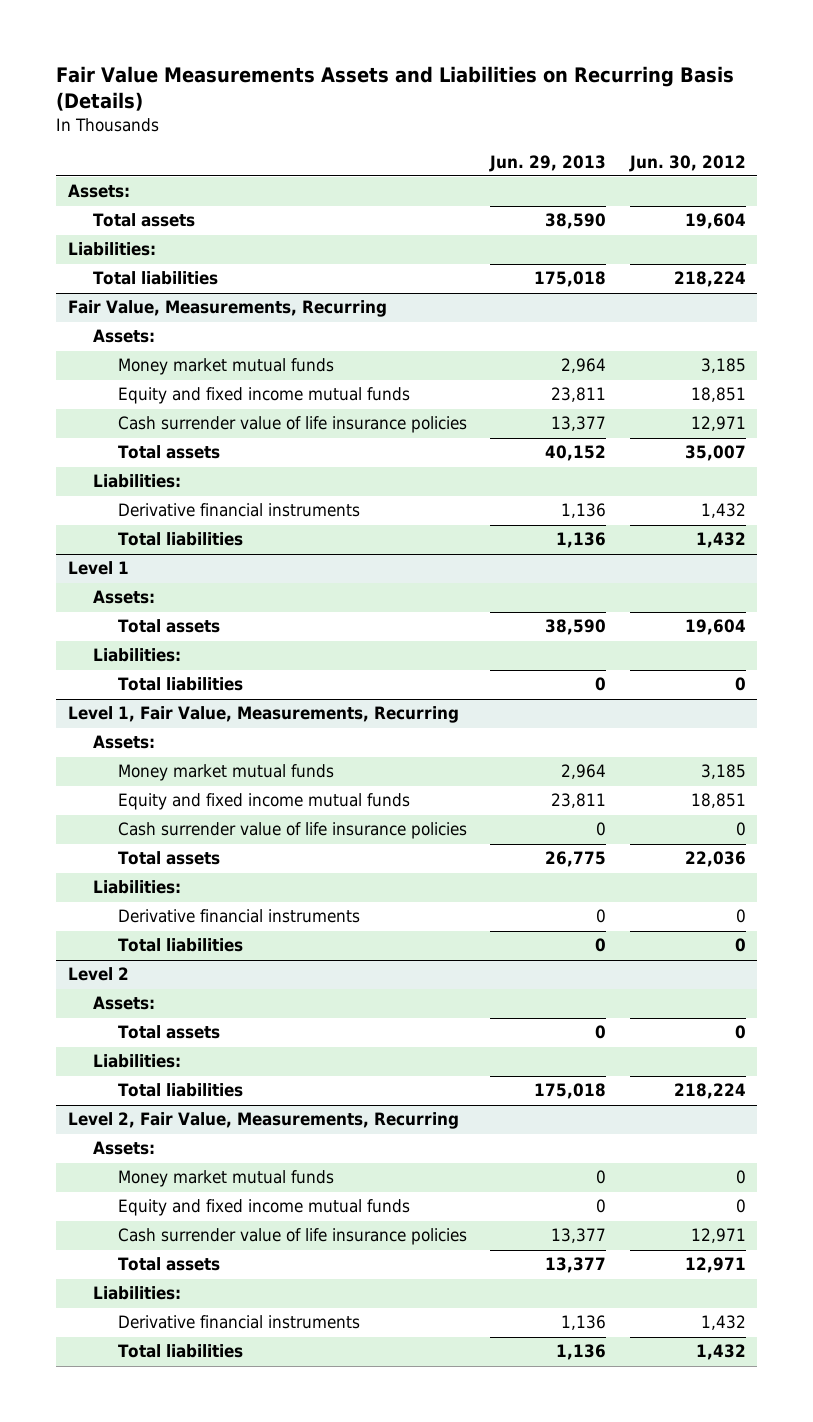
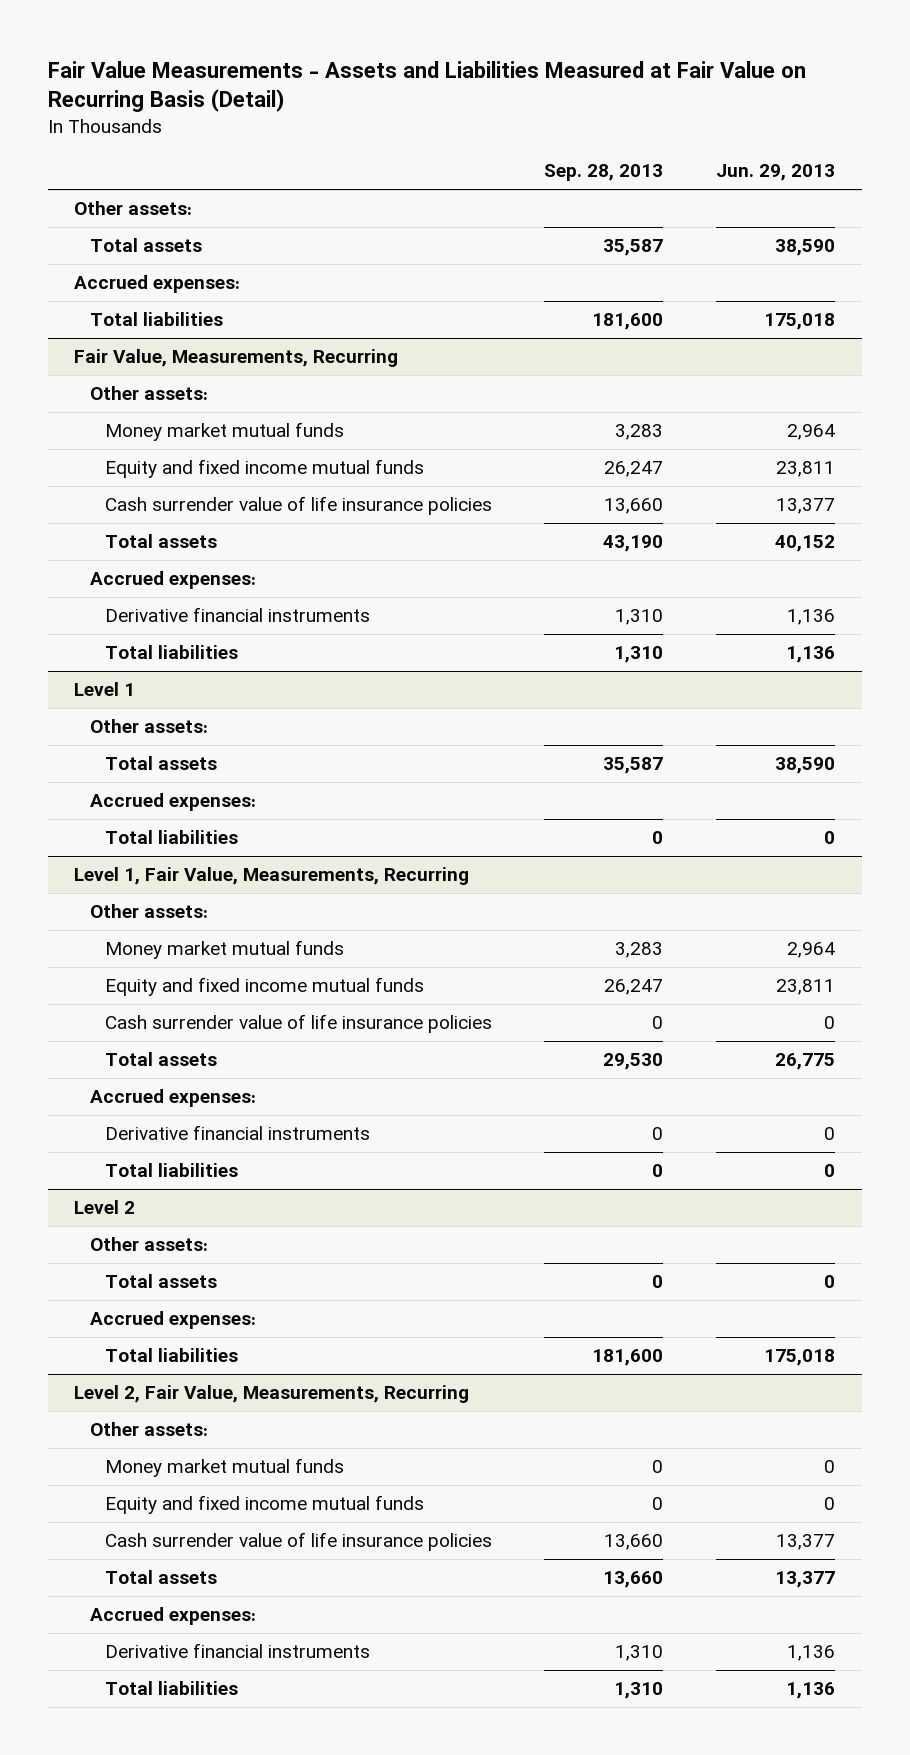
- Fair Value Measurements Assets and Liabilities on Recurring Basis (Details)
+ Fair Value Measurements - Assets and Liabilities Measured at Fair Value on Recurring Basis (Detail)
- | Jun. 29, 2013 | Jun. 30, 2012
+ | Sep. 28, 2013 | Jun. 29, 2013
- Assets:
+ Other assets:
- Liabilities:
+ Accrued expenses:
@ Fair Value, Measurements, Recurring
- Assets:
+ Other assets:
- Liabilities:
+ Accrued expenses:
@ Level 1
- Assets:
+ Other assets:
- Liabilities:
+ Accrued expenses:
@ Level 1, Fair Value, Measurements, Recurring
- Assets:
+ Other assets:
- Liabilities:
+ Accrued expenses:
@ Level 2
- Assets:
+ Other assets:
- Liabilities:
+ Accrued expenses:
@ Level 2, Fair Value, Measurements, Recurring
- Assets:
+ Other assets:
- Liabilities:
+ Accrued expenses:

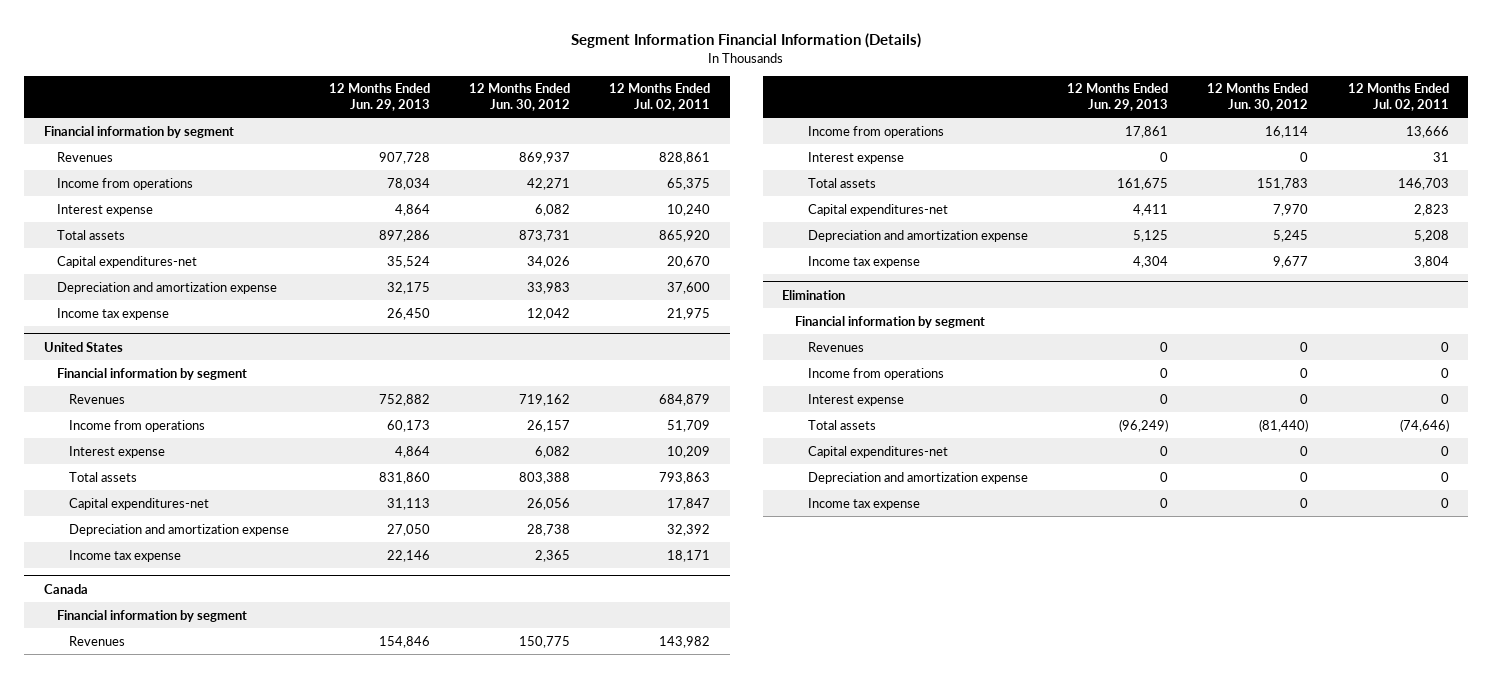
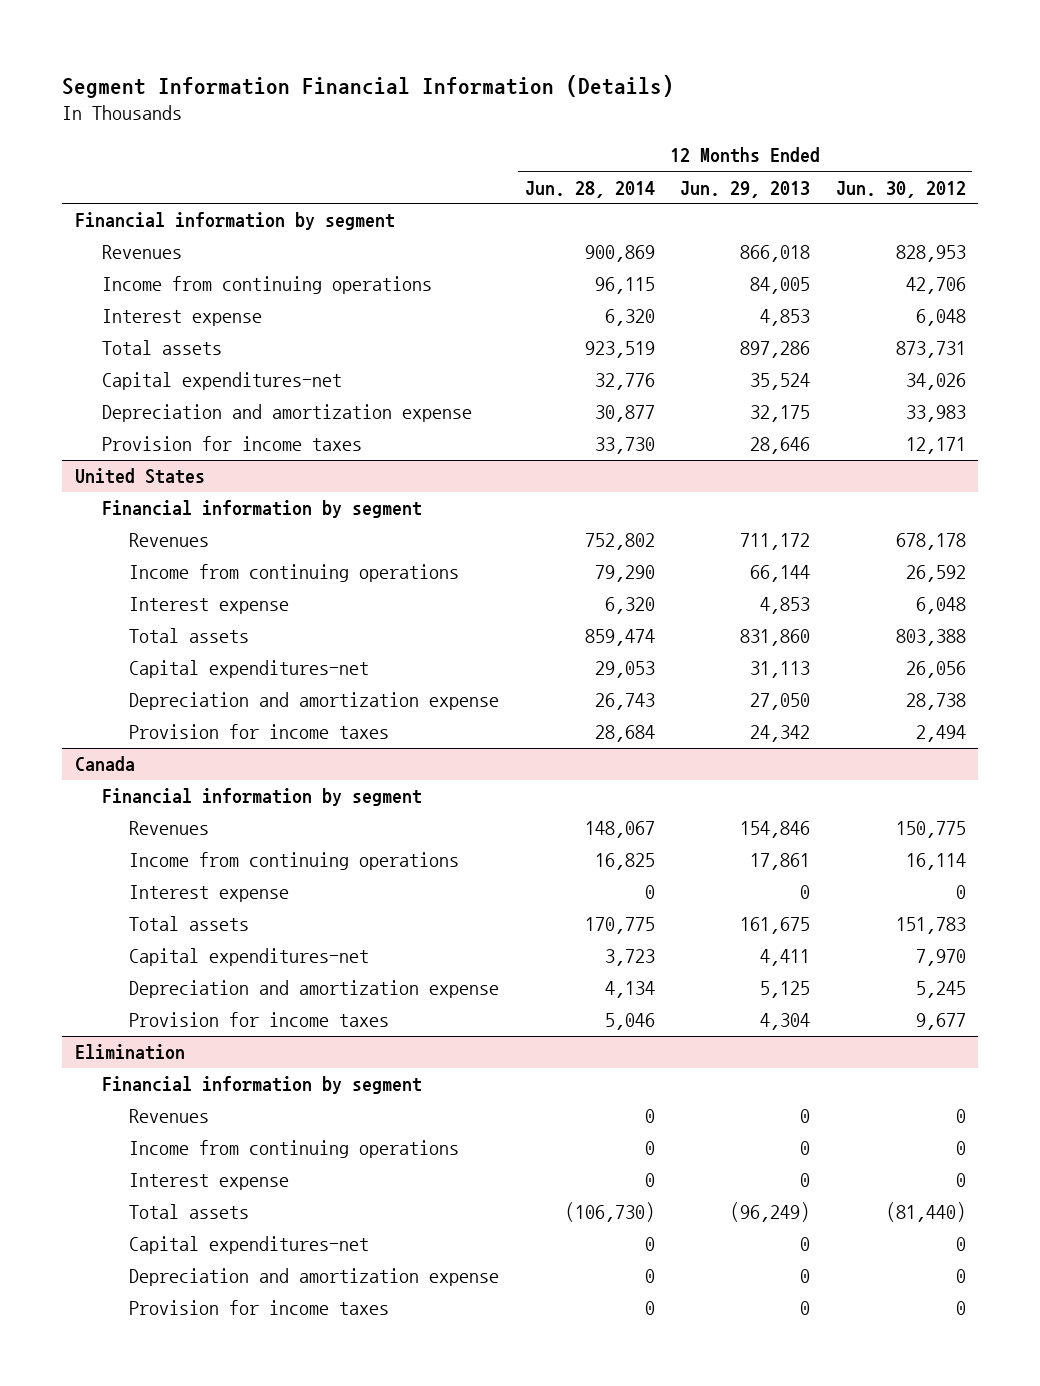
- | 12 Months Ended Jun. 29, 2013 | 12 Months Ended Jun. 30, 2012 | 12 Months Ended Jul. 02, 2011
+ | 12 Months Ended Jun. 28, 2014 | 12 Months Ended Jun. 29, 2013 | 12 Months Ended Jun. 30, 2012
- Revenues | 907,728 | 869,937 | 828,861
- Income from operations | 78,034 | 42,271 | 65,375
- Interest expense | 4,864 | 6,082 | 10,240
+ Revenues | 900,869 | 866,018 | 828,953
+ Income from continuing operations | 96,115 | 84,005 | 42,706
+ Interest expense | 6,320 | 4,853 | 6,048
- Income tax expense | 26,450 | 12,042 | 21,975
+ Provision for income taxes | 33,730 | 28,646 | 12,171
@ United States
- Revenues | 752,882 | 719,162 | 684,879
- Income from operations | 60,173 | 26,157 | 51,709
- Interest expense | 4,864 | 6,082 | 10,209
+ Revenues | 752,802 | 711,172 | 678,178
+ Income from continuing operations | 79,290 | 66,144 | 26,592
+ Interest expense | 6,320 | 4,853 | 6,048
- Income tax expense | 22,146 | 2,365 | 18,171
+ Provision for income taxes | 28,684 | 24,342 | 2,494
@ Canada
- Income from operations | 17,861 | 16,114 | 13,666
+ Income from continuing operations | 16,825 | 17,861 | 16,114
- Income tax expense | 4,304 | 9,677 | 3,804
+ Provision for income taxes | 5,046 | 4,304 | 9,677
@ Elimination
- Income from operations | 0 | 0 | 0
+ Income from continuing operations | 0 | 0 | 0
- Income tax expense | 0 | 0 | 0
+ Provision for income taxes | 0 | 0 | 0

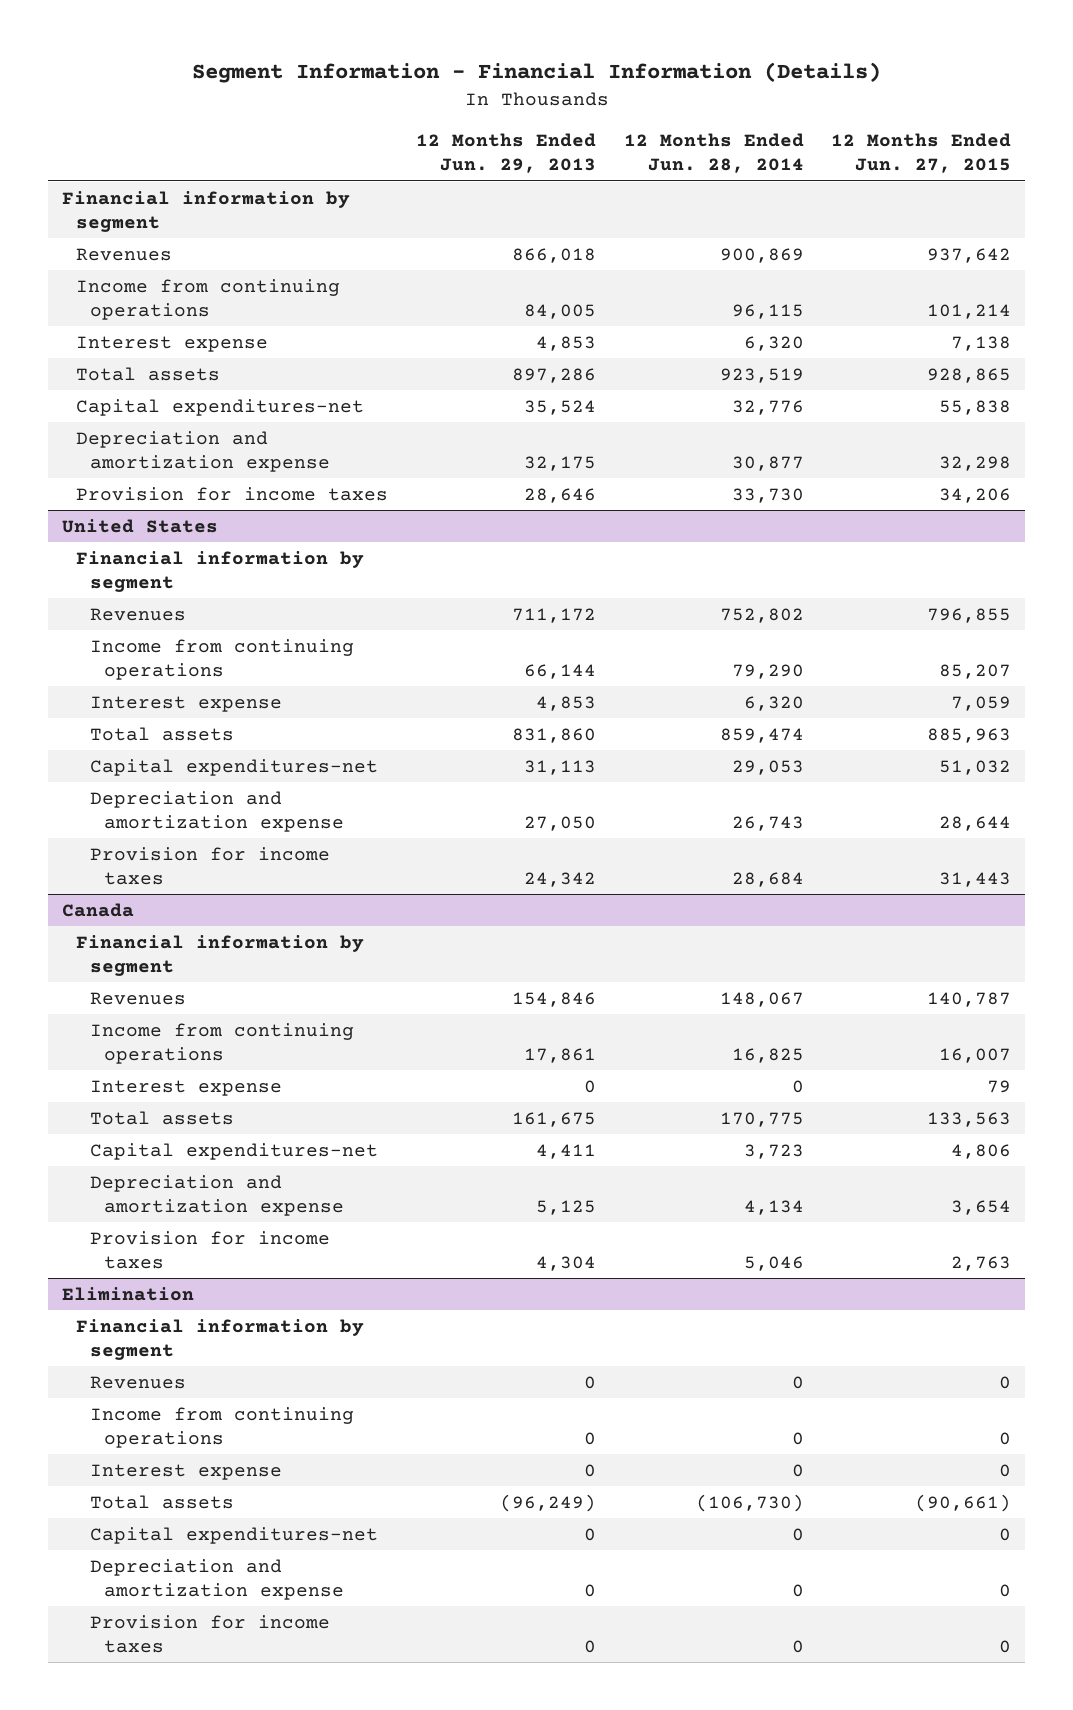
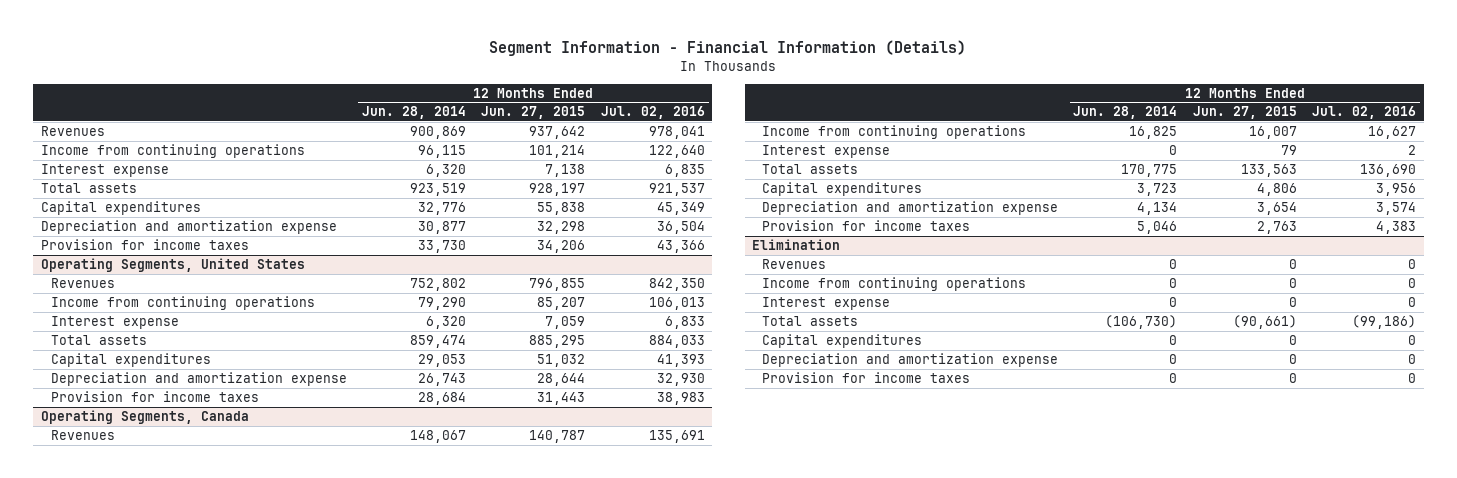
- | 12 Months Ended Jun. 29, 2013 | 12 Months Ended Jun. 28, 2014 | 12 Months Ended Jun. 27, 2015
+ | 12 Months Ended Jun. 28, 2014 | 12 Months Ended Jun. 27, 2015 | 12 Months Ended Jul. 02, 2016
- Financial information by segment
- Total assets | 897,286 | 923,519 | 928,865
- Capital expenditures-net | 35,524 | 32,776 | 55,838
+ Total assets | 923,519 | 928,197 | 921,537
+ Capital expenditures | 32,776 | 55,838 | 45,349
- United States
- Financial information by segment
+ Operating Segments, United States
- Total assets | 831,860 | 859,474 | 885,963
- Capital expenditures-net | 31,113 | 29,053 | 51,032
+ Total assets | 859,474 | 885,295 | 884,033
+ Capital expenditures | 29,053 | 51,032 | 41,393
- Canada
- Financial information by segment
+ Operating Segments, Canada
- Capital expenditures-net | 4,411 | 3,723 | 4,806
+ Capital expenditures | 3,723 | 4,806 | 3,956
@ Elimination
- Financial information by segment
- Capital expenditures-net | 0 | 0 | 0
+ Capital expenditures | 0 | 0 | 0

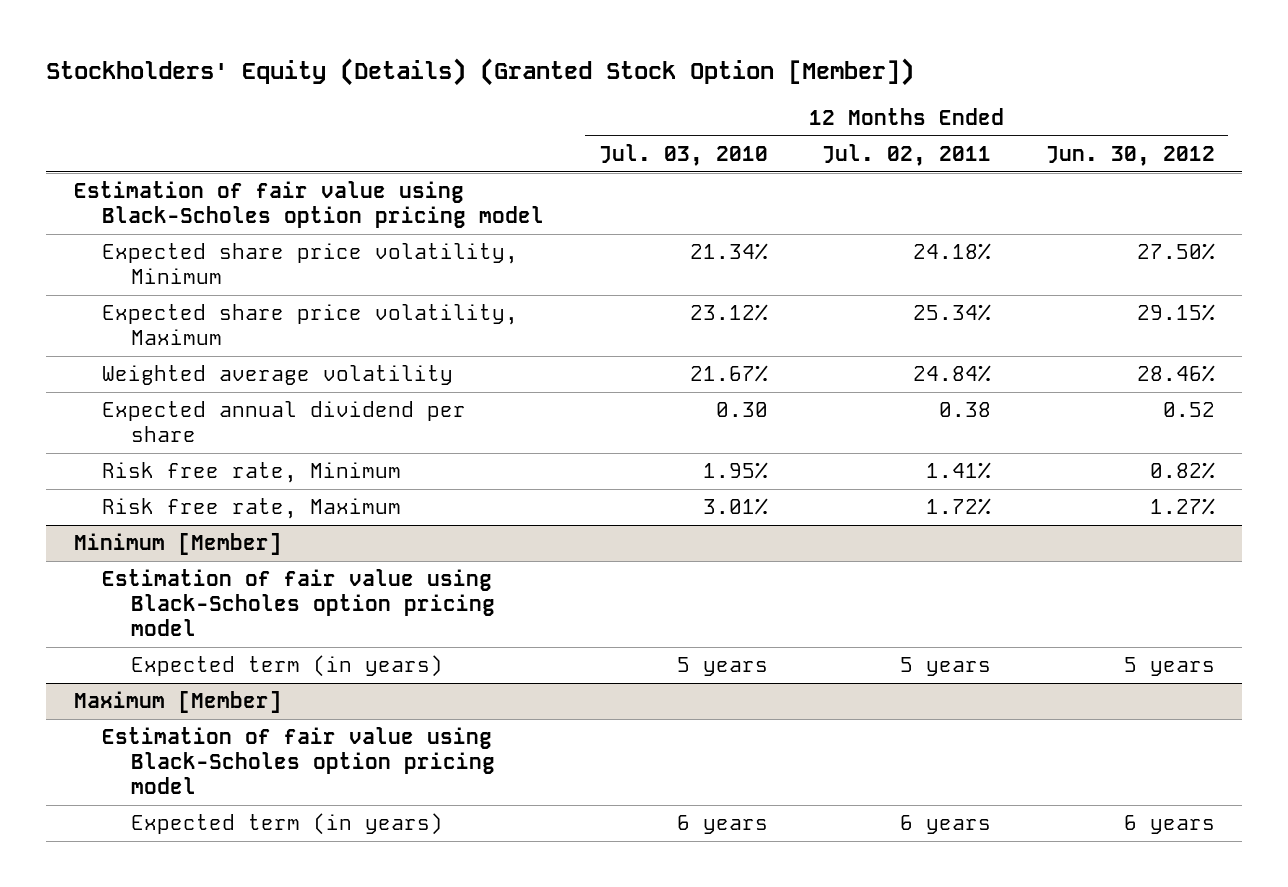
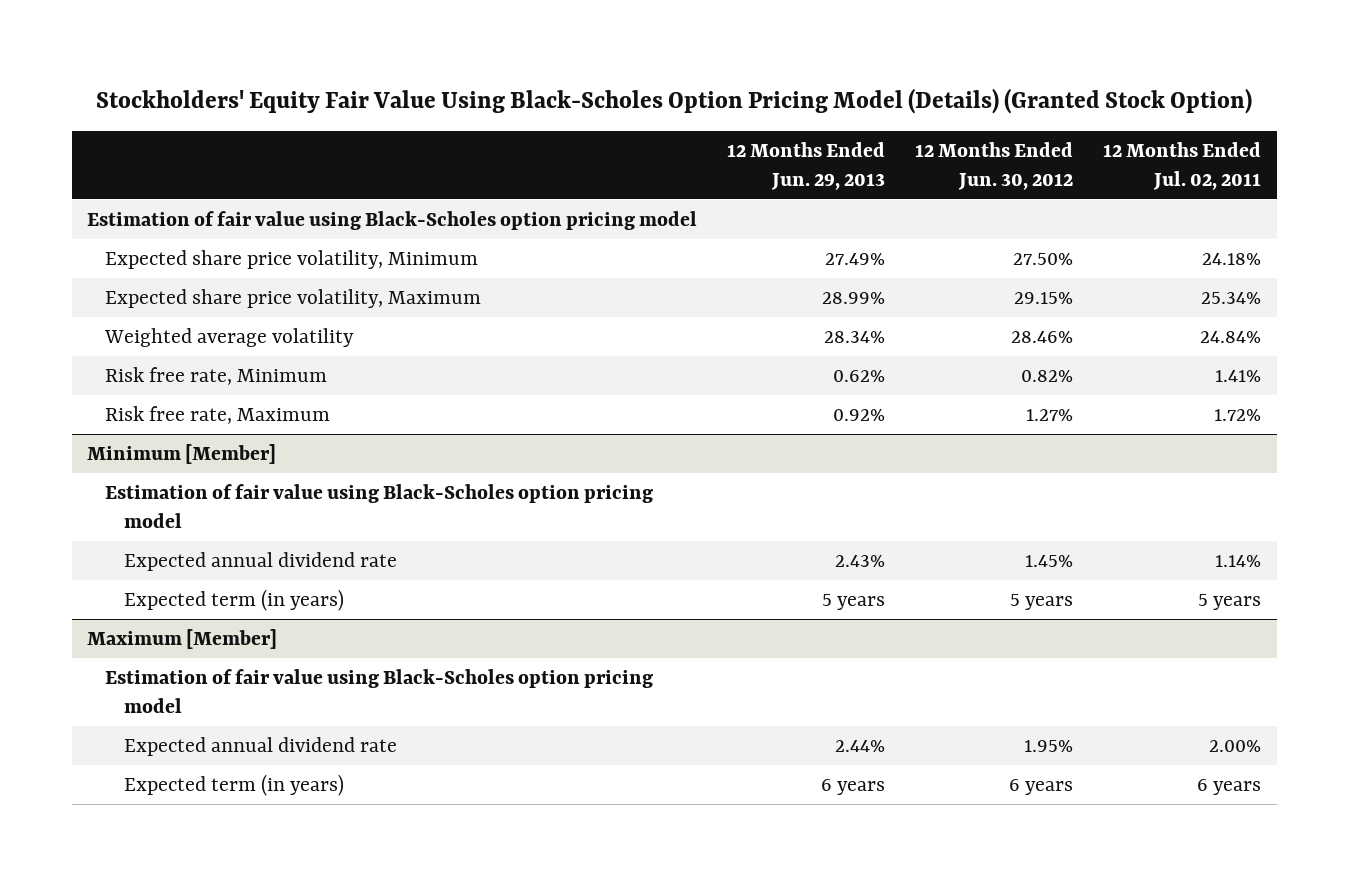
- Stockholders' Equity (Details) (Granted Stock Option [Member])
+ Stockholders' Equity Fair Value Using Black-Scholes Option Pricing Model (Details) (Granted Stock Option)
- | 12 Months Ended Jul. 03, 2010 | 12 Months Ended Jul. 02, 2011 | 12 Months Ended Jun. 30, 2012
+ | 12 Months Ended Jun. 29, 2013 | 12 Months Ended Jun. 30, 2012 | 12 Months Ended Jul. 02, 2011
- Expected annual dividend per share | 0.30 | 0.38 | 0.52
@ Minimum [Member]
+ Expected annual dividend rate | 2.43% | 1.45% | 1.14%
@ Maximum [Member]
+ Expected annual dividend rate | 2.44% | 1.95% | 2.00%

